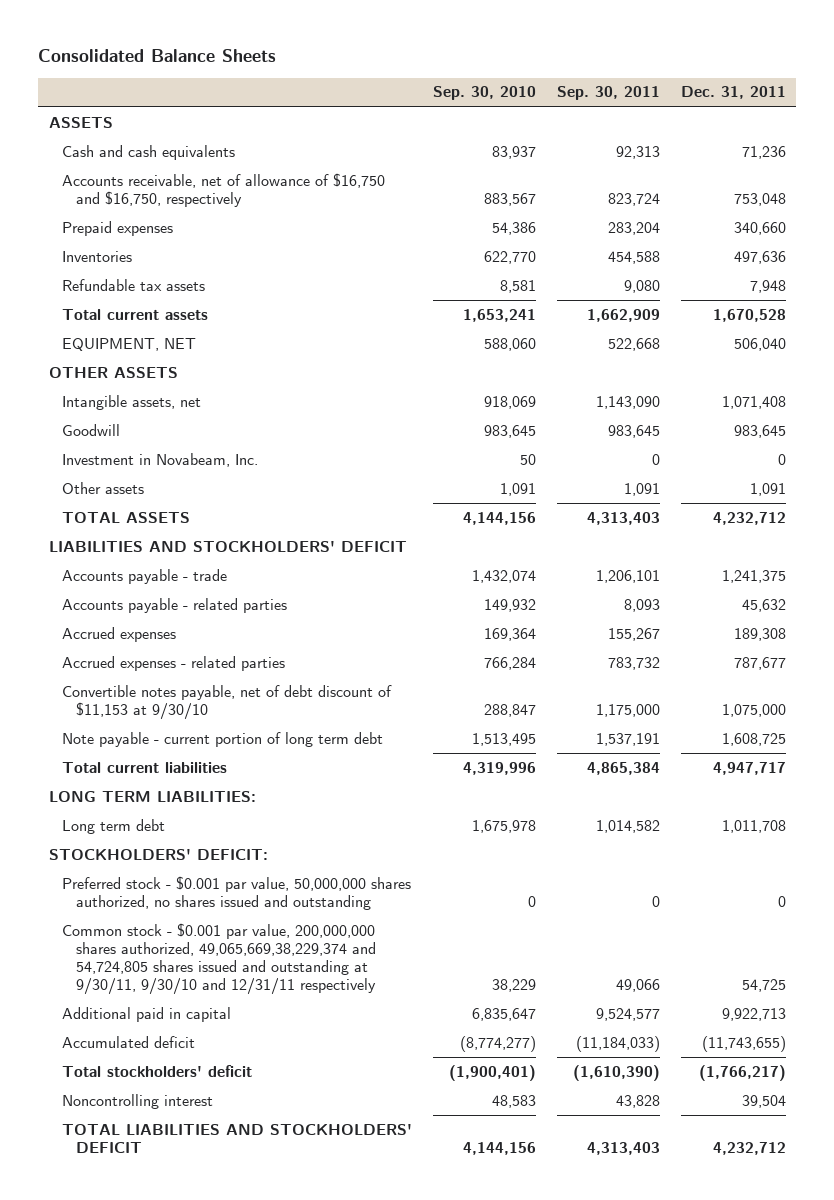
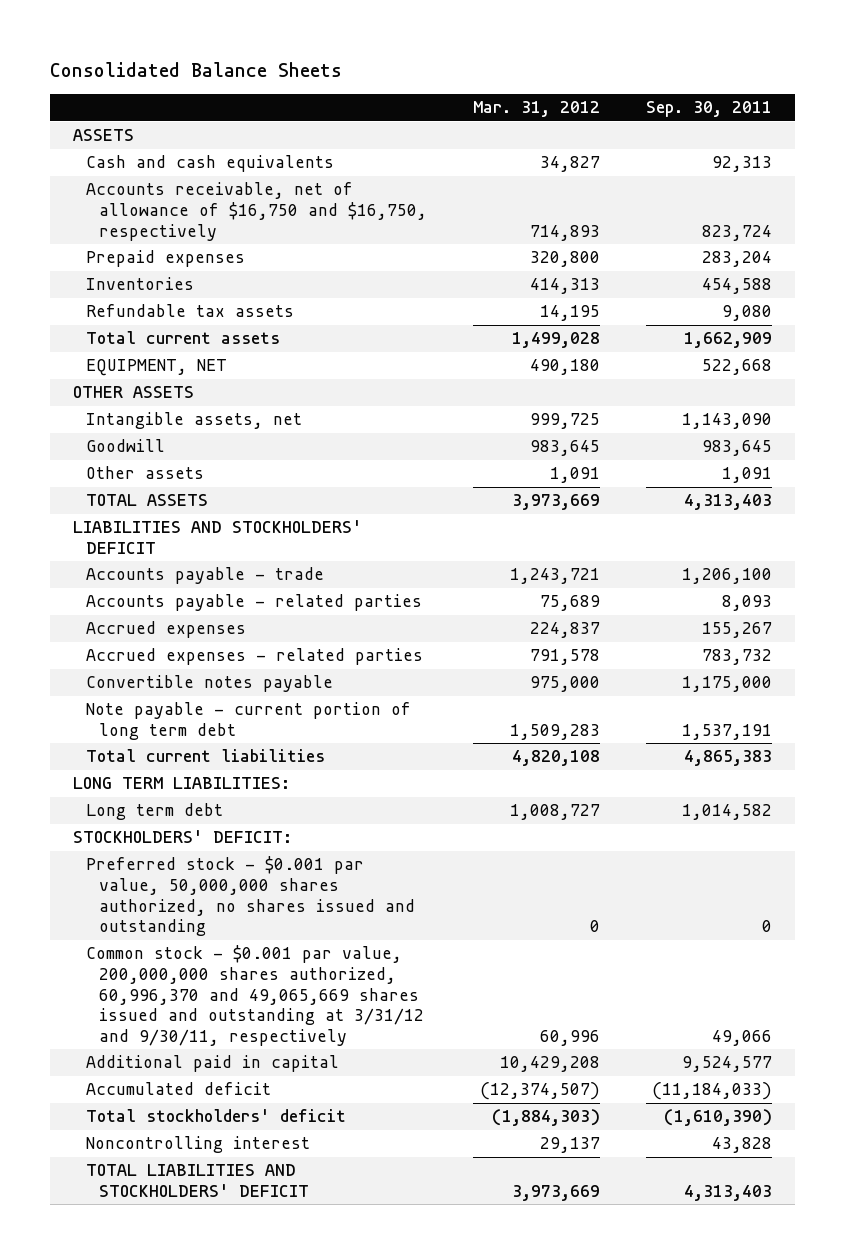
- | Sep. 30, 2010 | Sep. 30, 2011 | Dec. 31, 2011
+ | Mar. 31, 2012 | Sep. 30, 2011
- Investment in Novabeam, Inc. | 50 | 0 | 0
- Accounts payable - trade | 1,432,074 | 1,206,101 | 1,241,375
+ Accounts payable - trade | 1,243,721 | 1,206,100
- Convertible notes payable, net of debt discount of $11,153 at 9/30/10 | 288,847 | 1,175,000 | 1,075,000
+ Convertible notes payable | 975,000 | 1,175,000
- Total current liabilities | 4,319,996 | 4,865,384 | 4,947,717
+ Total current liabilities | 4,820,108 | 4,865,383
- Common stock - $0.001 par value, 200,000,000 shares authorized, 49,065,669,38,229,374 and 54,724,805 shares issued and outstanding at 9/30/11, 9/30/10 and 12/31/11 respectively | 38,229 | 49,066 | 54,725
+ Common stock - $0.001 par value, 200,000,000 shares authorized, 60,996,370 and 49,065,669 shares issued and outstanding at 3/31/12 and 9/30/11, respectively | 60,996 | 49,066

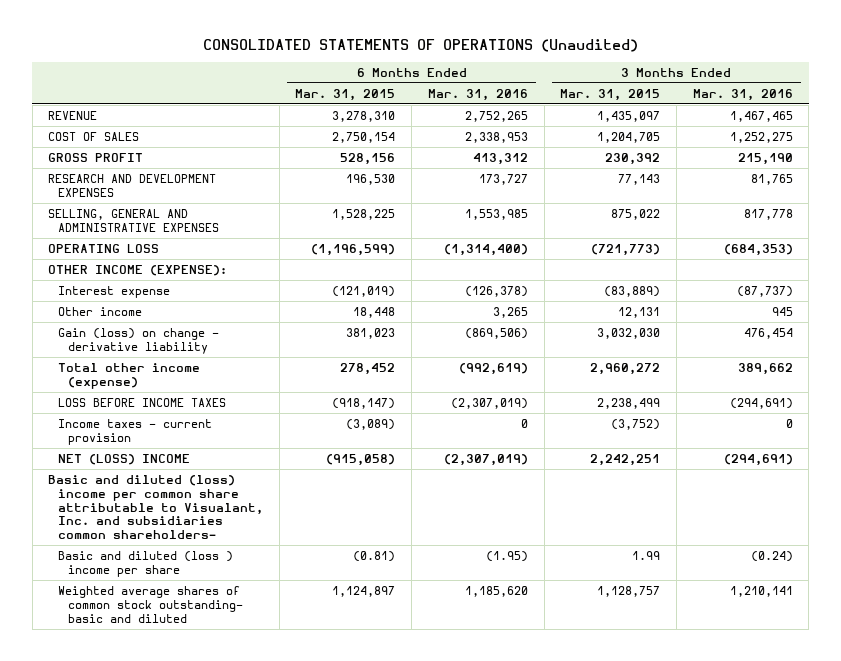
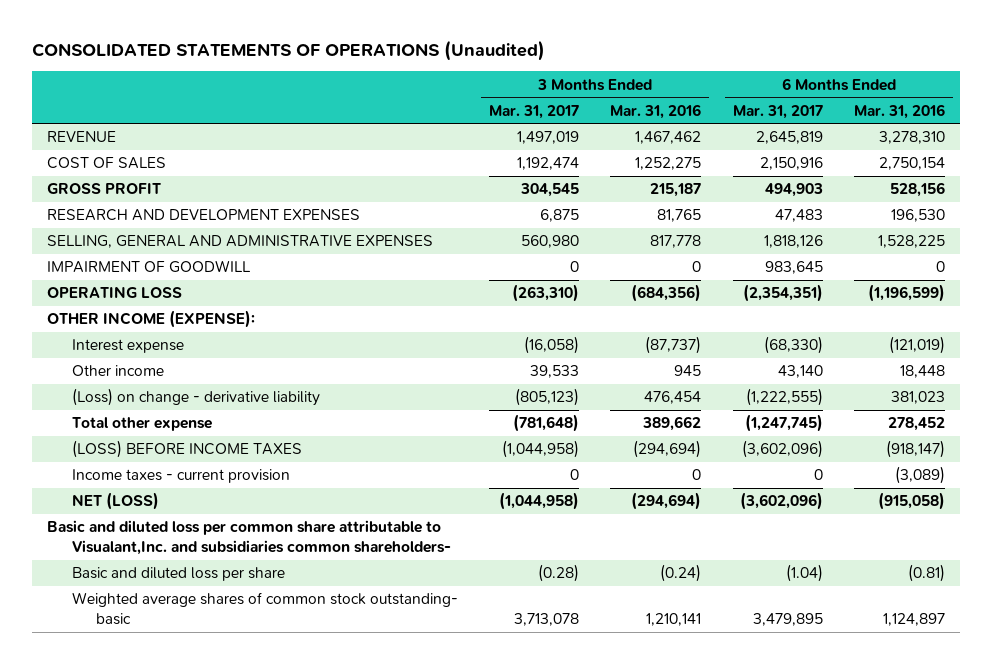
- | 6 Months Ended Mar. 31, 2015 | 6 Months Ended Mar. 31, 2016 | 3 Months Ended Mar. 31, 2015 | 3 Months Ended Mar. 31, 2016
+ | 3 Months Ended Mar. 31, 2017 | 3 Months Ended Mar. 31, 2016 | 6 Months Ended Mar. 31, 2017 | 6 Months Ended Mar. 31, 2016
- REVENUE | 3,278,310 | 2,752,265 | 1,435,097 | 1,467,465
- COST OF SALES | 2,750,154 | 2,338,953 | 1,204,705 | 1,252,275
- GROSS PROFIT | 528,156 | 413,312 | 230,392 | 215,190
- RESEARCH AND DEVELOPMENT EXPENSES | 196,530 | 173,727 | 77,143 | 81,765
- SELLING, GENERAL AND ADMINISTRATIVE EXPENSES | 1,528,225 | 1,553,985 | 875,022 | 817,778
- OPERATING LOSS | (1,196,599) | (1,314,400) | (721,773) | (684,353)
+ REVENUE | 1,497,019 | 1,467,462 | 2,645,819 | 3,278,310
+ COST OF SALES | 1,192,474 | 1,252,275 | 2,150,916 | 2,750,154
+ GROSS PROFIT | 304,545 | 215,187 | 494,903 | 528,156
+ RESEARCH AND DEVELOPMENT EXPENSES | 6,875 | 81,765 | 47,483 | 196,530
+ SELLING, GENERAL AND ADMINISTRATIVE EXPENSES | 560,980 | 817,778 | 1,818,126 | 1,528,225
+ IMPAIRMENT OF GOODWILL | 0 | 0 | 983,645 | 0
+ OPERATING LOSS | (263,310) | (684,356) | (2,354,351) | (1,196,599)
- Interest expense | (121,019) | (126,378) | (83,889) | (87,737)
- Other income | 18,448 | 3,265 | 12,131 | 945
- Gain (loss) on change - derivative liability | 381,023 | (869,506) | 3,032,030 | 476,454
- Total other income (expense) | 278,452 | (992,619) | 2,960,272 | 389,662
- LOSS BEFORE INCOME TAXES | (918,147) | (2,307,019) | 2,238,499 | (294,691)
- Income taxes - current provision | (3,089) | 0 | (3,752) | 0
- NET (LOSS) INCOME | (915,058) | (2,307,019) | 2,242,251 | (294,691)
- Basic and diluted (loss) income per common share attributable to Visualant, Inc. and subsidiaries common shareholders-
- Basic and diluted (loss ) income per share | (0.81) | (1.95) | 1.99 | (0.24)
- Weighted average shares of common stock outstanding- basic and diluted | 1,124,897 | 1,185,620 | 1,128,757 | 1,210,141
+ Interest expense | (16,058) | (87,737) | (68,330) | (121,019)
+ Other income | 39,533 | 945 | 43,140 | 18,448
+ (Loss) on change - derivative liability | (805,123) | 476,454 | (1,222,555) | 381,023
+ Total other expense | (781,648) | 389,662 | (1,247,745) | 278,452
+ (LOSS) BEFORE INCOME TAXES | (1,044,958) | (294,694) | (3,602,096) | (918,147)
+ Income taxes - current provision | 0 | 0 | 0 | (3,089)
+ NET (LOSS) | (1,044,958) | (294,694) | (3,602,096) | (915,058)
+ Basic and diluted loss per common share attributable to Visualant,Inc. and subsidiaries common shareholders-
+ Basic and diluted loss per share | (0.28) | (0.24) | (1.04) | (0.81)
+ Weighted average shares of common stock outstanding- basic | 3,713,078 | 1,210,141 | 3,479,895 | 1,124,897

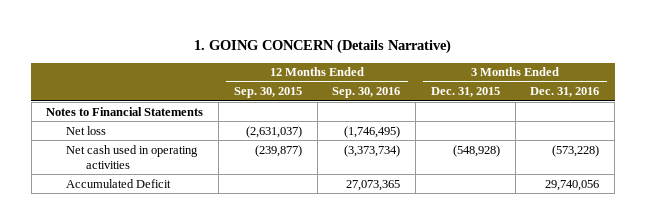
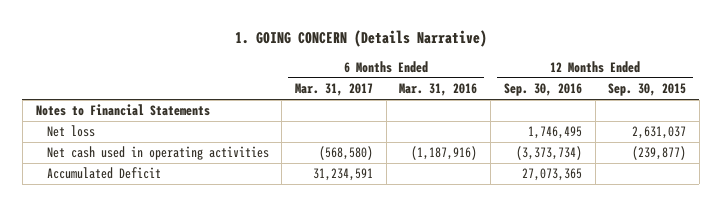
- | 12 Months Ended Sep. 30, 2015 | 12 Months Ended Sep. 30, 2016 | 3 Months Ended Dec. 31, 2015 | 3 Months Ended Dec. 31, 2016
+ | 6 Months Ended Mar. 31, 2017 | 6 Months Ended Mar. 31, 2016 | 12 Months Ended Sep. 30, 2016 | 12 Months Ended Sep. 30, 2015
- Net loss | (2,631,037) | (1,746,495) | |
+ Net loss | | | 1,746,495 | 2,631,037

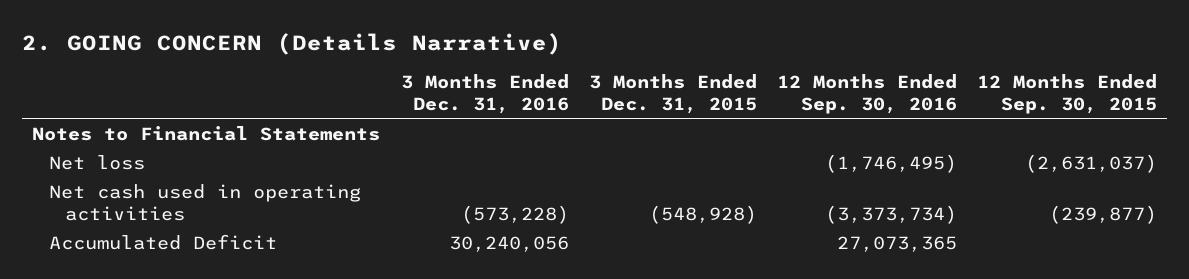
- 1. GOING CONCERN (Details Narrative)
+ 2. GOING CONCERN (Details Narrative)
- | 6 Months Ended Mar. 31, 2017 | 6 Months Ended Mar. 31, 2016 | 12 Months Ended Sep. 30, 2016 | 12 Months Ended Sep. 30, 2015
+ | 3 Months Ended Dec. 31, 2016 | 3 Months Ended Dec. 31, 2015 | 12 Months Ended Sep. 30, 2016 | 12 Months Ended Sep. 30, 2015
- Net loss | | | 1,746,495 | 2,631,037
+ Net loss | | | (1,746,495) | (2,631,037)

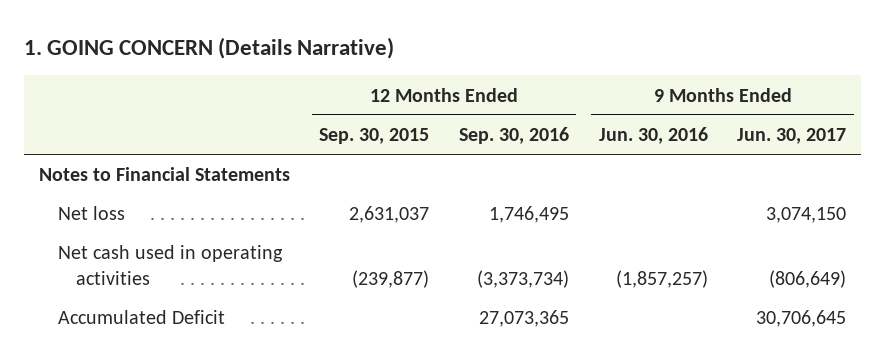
- 2. GOING CONCERN (Details Narrative)
+ 1. GOING CONCERN (Details Narrative)
- | 3 Months Ended Dec. 31, 2016 | 3 Months Ended Dec. 31, 2015 | 12 Months Ended Sep. 30, 2016 | 12 Months Ended Sep. 30, 2015
+ | 12 Months Ended Sep. 30, 2015 | 12 Months Ended Sep. 30, 2016 | 9 Months Ended Jun. 30, 2016 | 9 Months Ended Jun. 30, 2017
- Net loss | | | (1,746,495) | (2,631,037)
+ Net loss | 2,631,037 | 1,746,495 | | 3,074,150

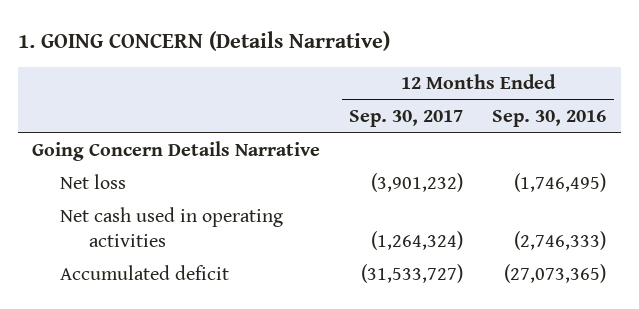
- | 12 Months Ended Sep. 30, 2015 | 12 Months Ended Sep. 30, 2016 | 9 Months Ended Jun. 30, 2016 | 9 Months Ended Jun. 30, 2017
+ | 12 Months Ended Sep. 30, 2017 | 12 Months Ended Sep. 30, 2016
- Notes to Financial Statements
- Net loss | 2,631,037 | 1,746,495 | | 3,074,150
- Net cash used in operating activities | (239,877) | (3,373,734) | (1,857,257) | (806,649)
- Accumulated Deficit | | 27,073,365 | | 30,706,645
+ Going Concern Details Narrative
+ Net loss | (3,901,232) | (1,746,495)
+ Net cash used in operating activities | (1,264,324) | (2,746,333)
+ Accumulated deficit | (31,533,727) | (27,073,365)

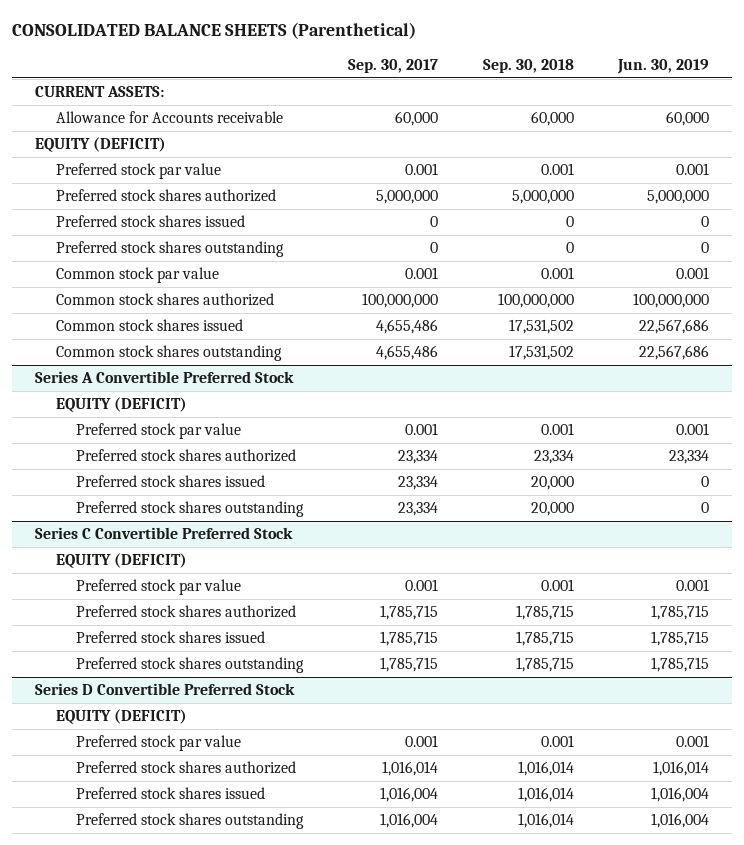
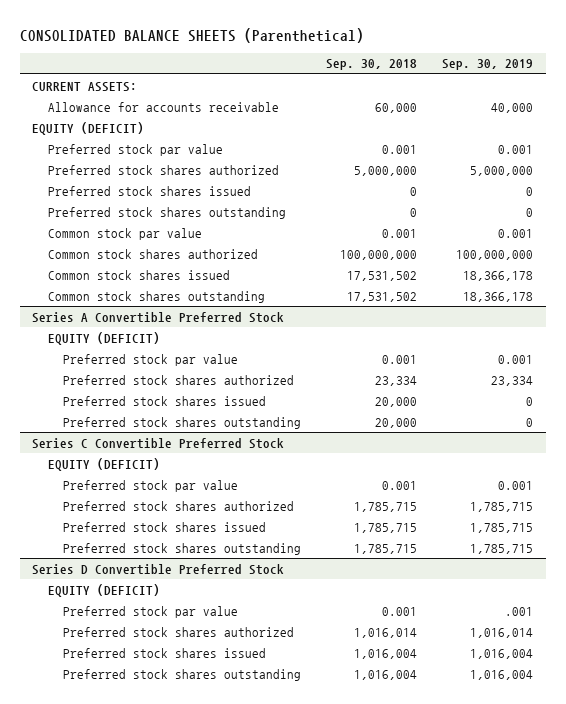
- | Sep. 30, 2017 | Sep. 30, 2018 | Jun. 30, 2019
+ | Sep. 30, 2018 | Sep. 30, 2019
- Allowance for Accounts receivable | 60,000 | 60,000 | 60,000
+ Allowance for accounts receivable | 60,000 | 40,000
@ Series D Convertible Preferred Stock
- Preferred stock shares issued | 1,016,004 | 1,016,014 | 1,016,004
- Preferred stock shares outstanding | 1,016,004 | 1,016,014 | 1,016,004
+ Preferred stock shares issued | 1,016,004 | 1,016,004
+ Preferred stock shares outstanding | 1,016,004 | 1,016,004

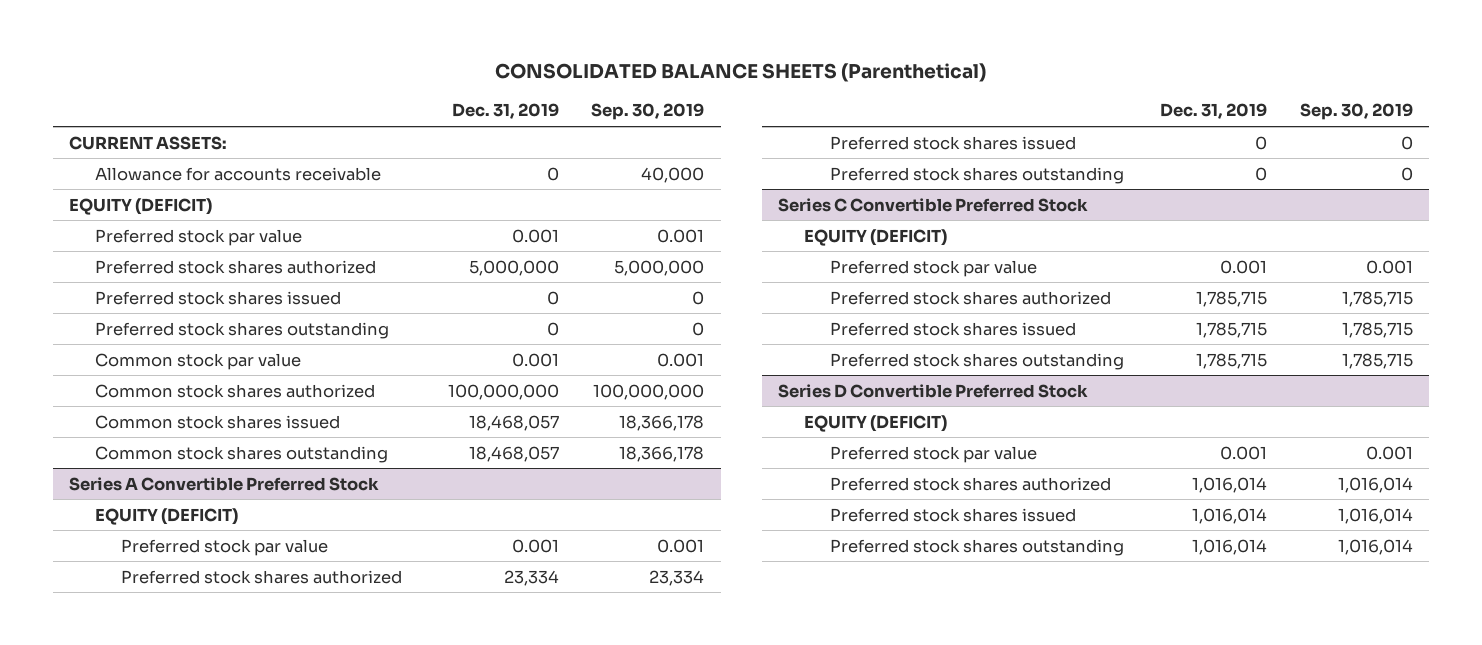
- | Sep. 30, 2018 | Sep. 30, 2019
+ | Dec. 31, 2019 | Sep. 30, 2019
@ Series D Convertible Preferred Stock
- Preferred stock par value | 0.001 | .001
+ Preferred stock par value | 0.001 | 0.001
- Preferred stock shares issued | 1,016,004 | 1,016,004
- Preferred stock shares outstanding | 1,016,004 | 1,016,004
+ Preferred stock shares issued | 1,016,014 | 1,016,014
+ Preferred stock shares outstanding | 1,016,014 | 1,016,014

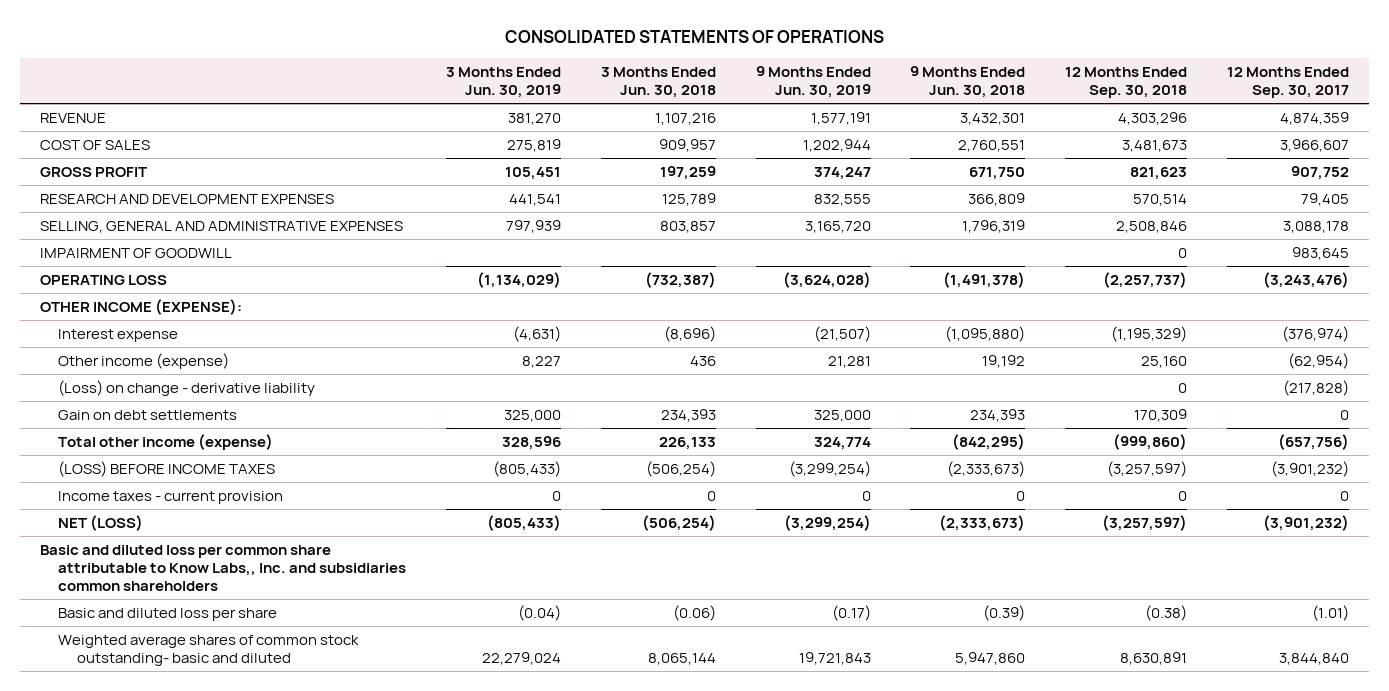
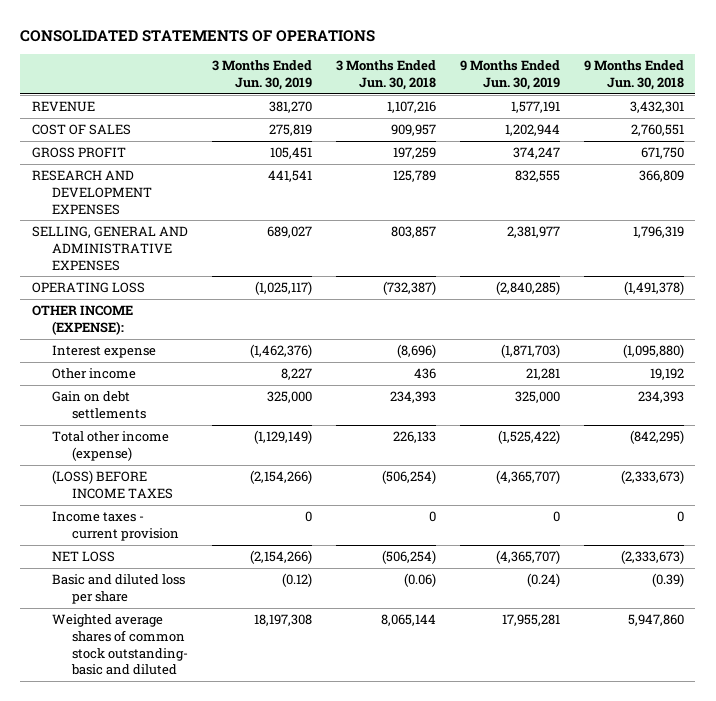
- | 3 Months Ended Jun. 30, 2019 | 3 Months Ended Jun. 30, 2018 | 9 Months Ended Jun. 30, 2019 | 9 Months Ended Jun. 30, 2018 | 12 Months Ended Sep. 30, 2018 | 12 Months Ended Sep. 30, 2017
+ | 3 Months Ended Jun. 30, 2019 | 3 Months Ended Jun. 30, 2018 | 9 Months Ended Jun. 30, 2019 | 9 Months Ended Jun. 30, 2018
- SELLING, GENERAL AND ADMINISTRATIVE EXPENSES | 797,939 | 803,857 | 3,165,720 | 1,796,319 | 2,508,846 | 3,088,178
- IMPAIRMENT OF GOODWILL | | | | | 0 | 983,645
- OPERATING LOSS | (1,134,029) | (732,387) | (3,624,028) | (1,491,378) | (2,257,737) | (3,243,476)
+ SELLING, GENERAL AND ADMINISTRATIVE EXPENSES | 689,027 | 803,857 | 2,381,977 | 1,796,319
+ OPERATING LOSS | (1,025,117) | (732,387) | (2,840,285) | (1,491,378)
- Interest expense | (4,631) | (8,696) | (21,507) | (1,095,880) | (1,195,329) | (376,974)
- Other income (expense) | 8,227 | 436 | 21,281 | 19,192 | 25,160 | (62,954)
- (Loss) on change - derivative liability | | | | | 0 | (217,828)
+ Interest expense | (1,462,376) | (8,696) | (1,871,703) | (1,095,880)
+ Other income | 8,227 | 436 | 21,281 | 19,192
- Total other income (expense) | 328,596 | 226,133 | 324,774 | (842,295) | (999,860) | (657,756)
- (LOSS) BEFORE INCOME TAXES | (805,433) | (506,254) | (3,299,254) | (2,333,673) | (3,257,597) | (3,901,232)
+ Total other income (expense) | (1,129,149) | 226,133 | (1,525,422) | (842,295)
+ (LOSS) BEFORE INCOME TAXES | (2,154,266) | (506,254) | (4,365,707) | (2,333,673)
- NET (LOSS) | (805,433) | (506,254) | (3,299,254) | (2,333,673) | (3,257,597) | (3,901,232)
- Basic and diluted loss per common share attributable to Know Labs,, Inc. and subsidiaries common shareholders
- Basic and diluted loss per share | (0.04) | (0.06) | (0.17) | (0.39) | (0.38) | (1.01)
- Weighted average shares of common stock outstanding- basic and diluted | 22,279,024 | 8,065,144 | 19,721,843 | 5,947,860 | 8,630,891 | 3,844,840
+ NET LOSS | (2,154,266) | (506,254) | (4,365,707) | (2,333,673)
+ Basic and diluted loss per share | (0.12) | (0.06) | (0.24) | (0.39)
+ Weighted average shares of common stock outstanding- basic and diluted | 18,197,308 | 8,065,144 | 17,955,281 | 5,947,860

